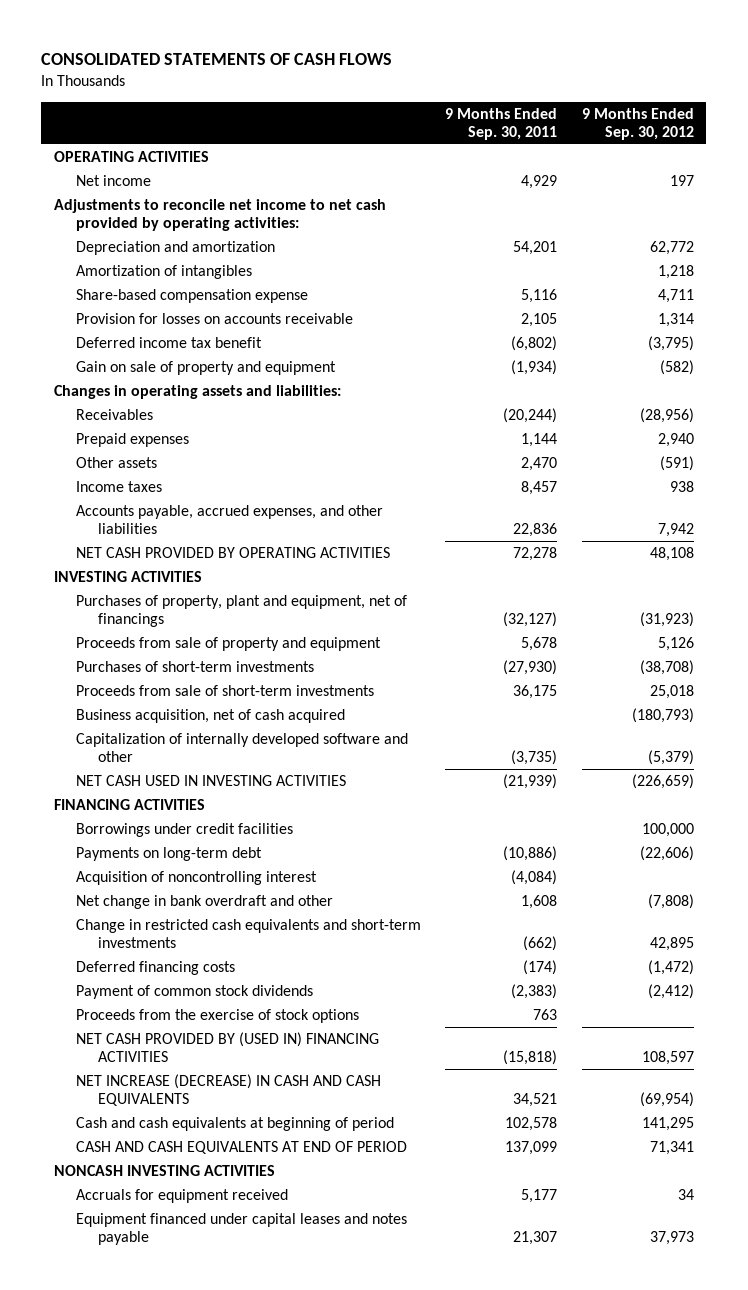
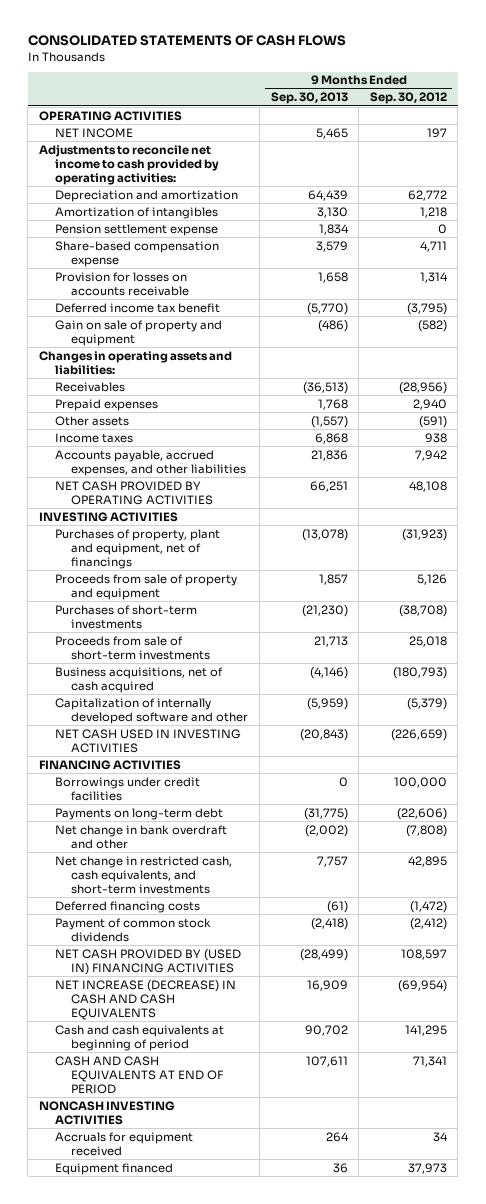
- | 9 Months Ended Sep. 30, 2011 | 9 Months Ended Sep. 30, 2012
+ | 9 Months Ended Sep. 30, 2013 | 9 Months Ended Sep. 30, 2012
- Net income | 4,929 | 197
- Adjustments to reconcile net income to net cash provided by operating activities:
+ NET INCOME | 5,465 | 197
+ Adjustments to reconcile net income to cash provided by operating activities:
+ Pension settlement expense | 1,834 | 0
- Business acquisition, net of cash acquired | | (180,793)
+ Business acquisitions, net of cash acquired | (4,146) | (180,793)
- Acquisition of noncontrolling interest | (4,084) |
- Change in restricted cash equivalents and short-term investments | (662) | 42,895
+ Net change in restricted cash, cash equivalents, and short-term investments | 7,757 | 42,895
- Proceeds from the exercise of stock options | 763 |
- Equipment financed under capital leases and notes payable | 21,307 | 37,973
+ Equipment financed | 36 | 37,973

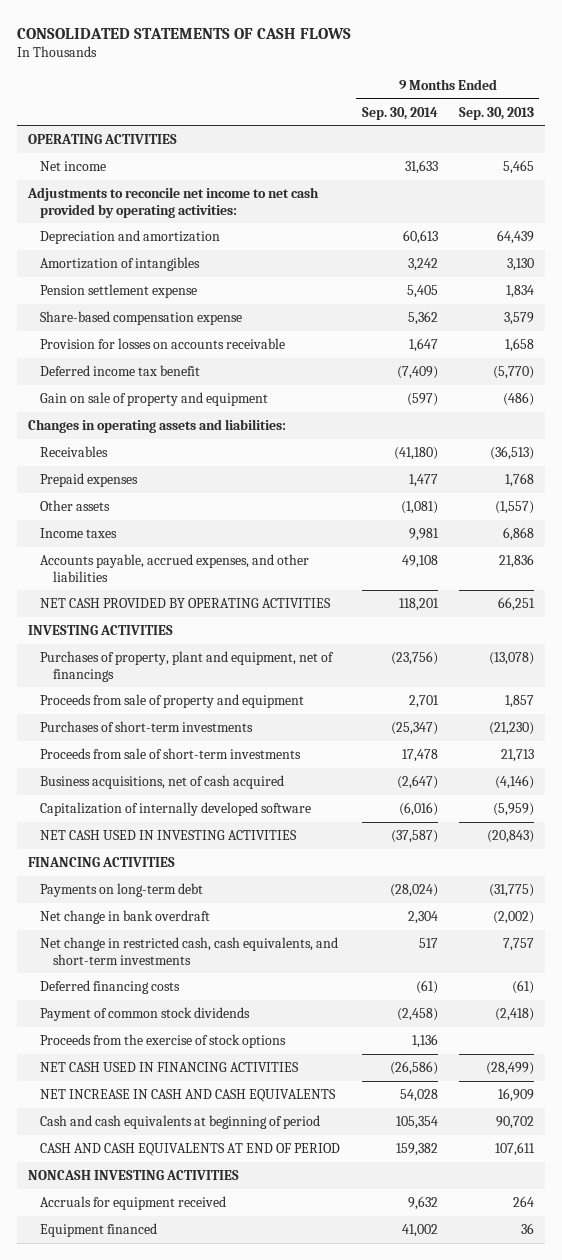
- | 9 Months Ended Sep. 30, 2013 | 9 Months Ended Sep. 30, 2012
+ | 9 Months Ended Sep. 30, 2014 | 9 Months Ended Sep. 30, 2013
- NET INCOME | 5,465 | 197
- Adjustments to reconcile net income to cash provided by operating activities:
+ Net income | 31,633 | 5,465
+ Adjustments to reconcile net income to net cash provided by operating activities:
- Capitalization of internally developed software and other | (5,959) | (5,379)
+ Capitalization of internally developed software | (6,016) | (5,959)
- Borrowings under credit facilities | 0 | 100,000
- Net change in bank overdraft and other | (2,002) | (7,808)
+ Net change in bank overdraft | 2,304 | (2,002)
- NET CASH PROVIDED BY (USED IN) FINANCING ACTIVITIES | (28,499) | 108,597
- NET INCREASE (DECREASE) IN CASH AND CASH EQUIVALENTS | 16,909 | (69,954)
+ Proceeds from the exercise of stock options | 1,136 |
+ NET CASH USED IN FINANCING ACTIVITIES | (26,586) | (28,499)
+ NET INCREASE IN CASH AND CASH EQUIVALENTS | 54,028 | 16,909

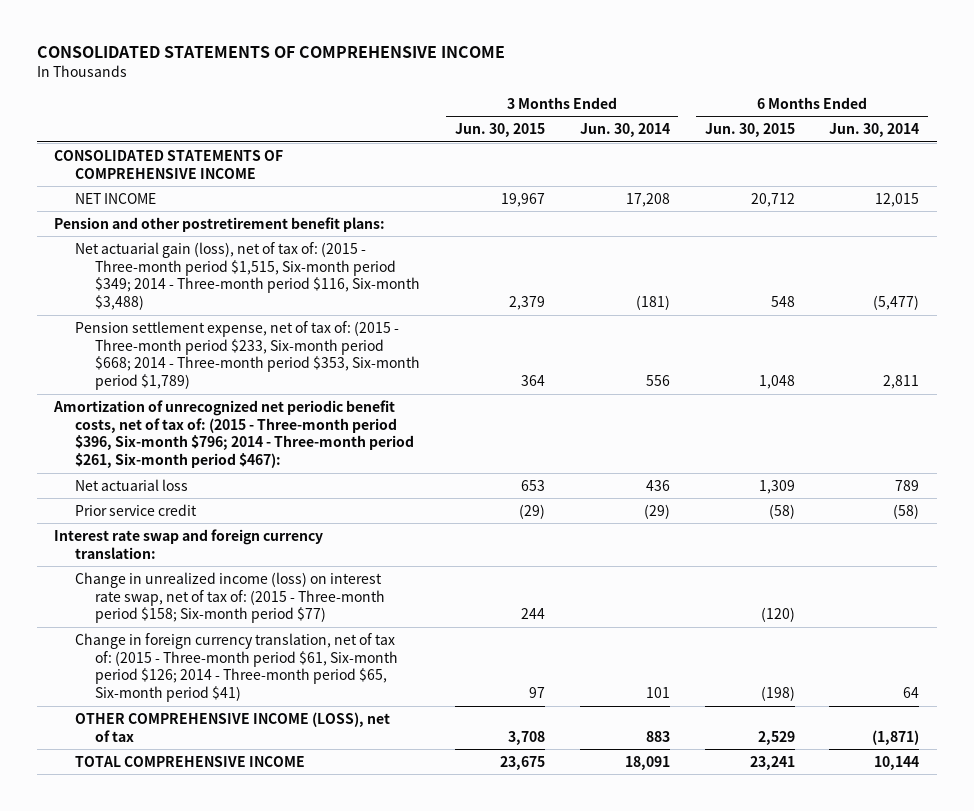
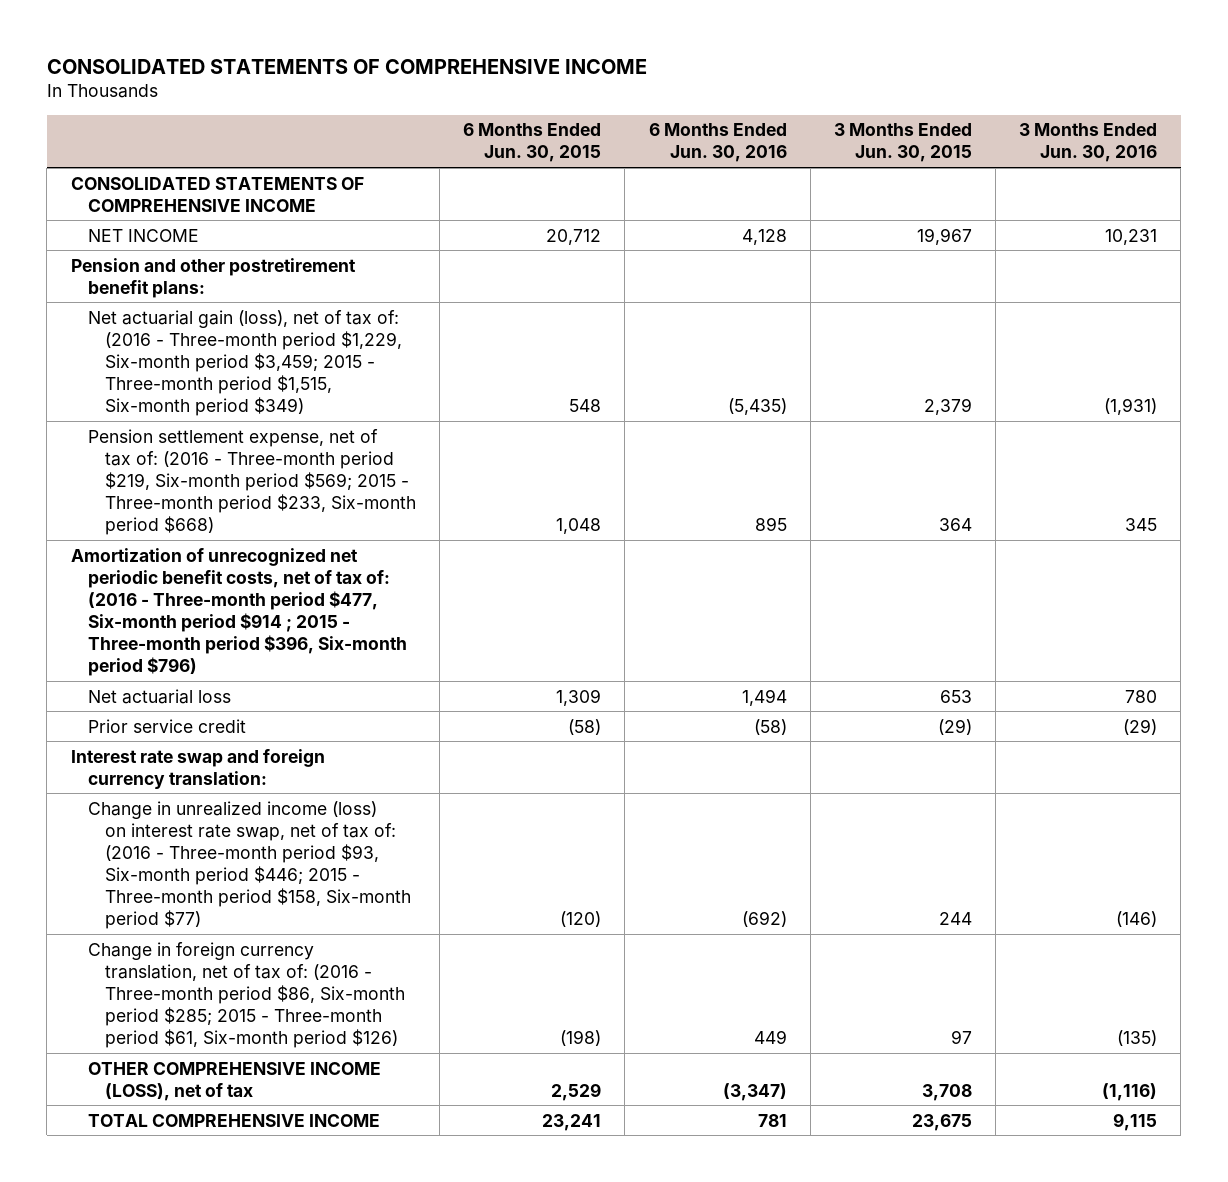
- | 3 Months Ended Jun. 30, 2015 | 3 Months Ended Jun. 30, 2014 | 6 Months Ended Jun. 30, 2015 | 6 Months Ended Jun. 30, 2014
+ | 6 Months Ended Jun. 30, 2015 | 6 Months Ended Jun. 30, 2016 | 3 Months Ended Jun. 30, 2015 | 3 Months Ended Jun. 30, 2016
- Net actuarial gain (loss), net of tax of: (2015 - Three-month period $1,515, Six-month period $349; 2014 - Three-month period $116, Six-month $3,488) | 2,379 | (181) | 548 | (5,477)
- Pension settlement expense, net of tax of: (2015 - Three-month period $233, Six-month period $668; 2014 - Three-month period $353, Six-month period $1,789) | 364 | 556 | 1,048 | 2,811
- Amortization of unrecognized net periodic benefit costs, net of tax of: (2015 - Three-month period $396, Six-month $796; 2014 - Three-month period $261, Six-month period $467):
+ Net actuarial gain (loss), net of tax of: (2016 - Three-month period $1,229, Six-month period $3,459; 2015 - Three-month period $1,515, Six-month period $349) | 548 | (5,435) | 2,379 | (1,931)
+ Pension settlement expense, net of tax of: (2016 - Three-month period $219, Six-month period $569; 2015 - Three-month period $233, Six-month period $668) | 1,048 | 895 | 364 | 345
+ Amortization of unrecognized net periodic benefit costs, net of tax of: (2016 - Three-month period $477, Six-month period $914 ; 2015 - Three-month period $396, Six-month period $796)
- Change in unrealized income (loss) on interest rate swap, net of tax of: (2015 - Three-month period $158; Six-month period $77) | 244 | | (120) |
- Change in foreign currency translation, net of tax of: (2015 - Three-month period $61, Six-month period $126; 2014 - Three-month period $65, Six-month period $41) | 97 | 101 | (198) | 64
+ Change in unrealized income (loss) on interest rate swap, net of tax of: (2016 - Three-month period $93, Six-month period $446; 2015 - Three-month period $158, Six-month period $77) | (120) | (692) | 244 | (146)
+ Change in foreign currency translation, net of tax of: (2016 - Three-month period $86, Six-month period $285; 2015 - Three-month period $61, Six-month period $126) | (198) | 449 | 97 | (135)

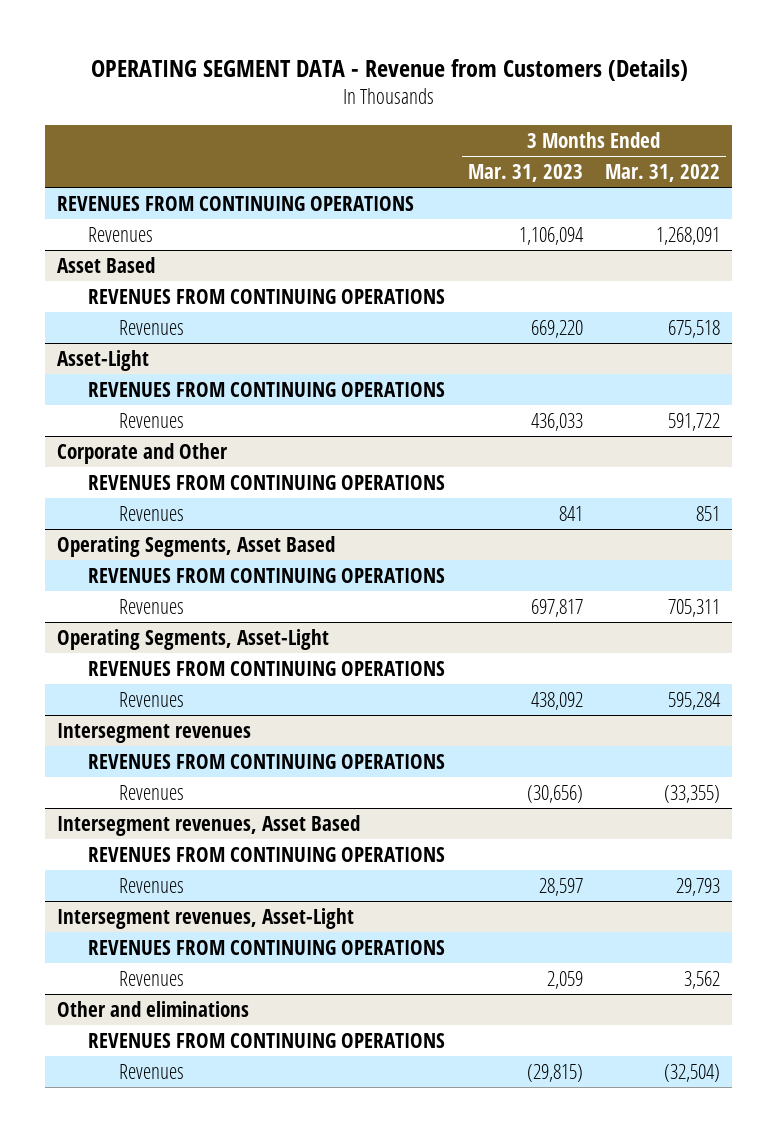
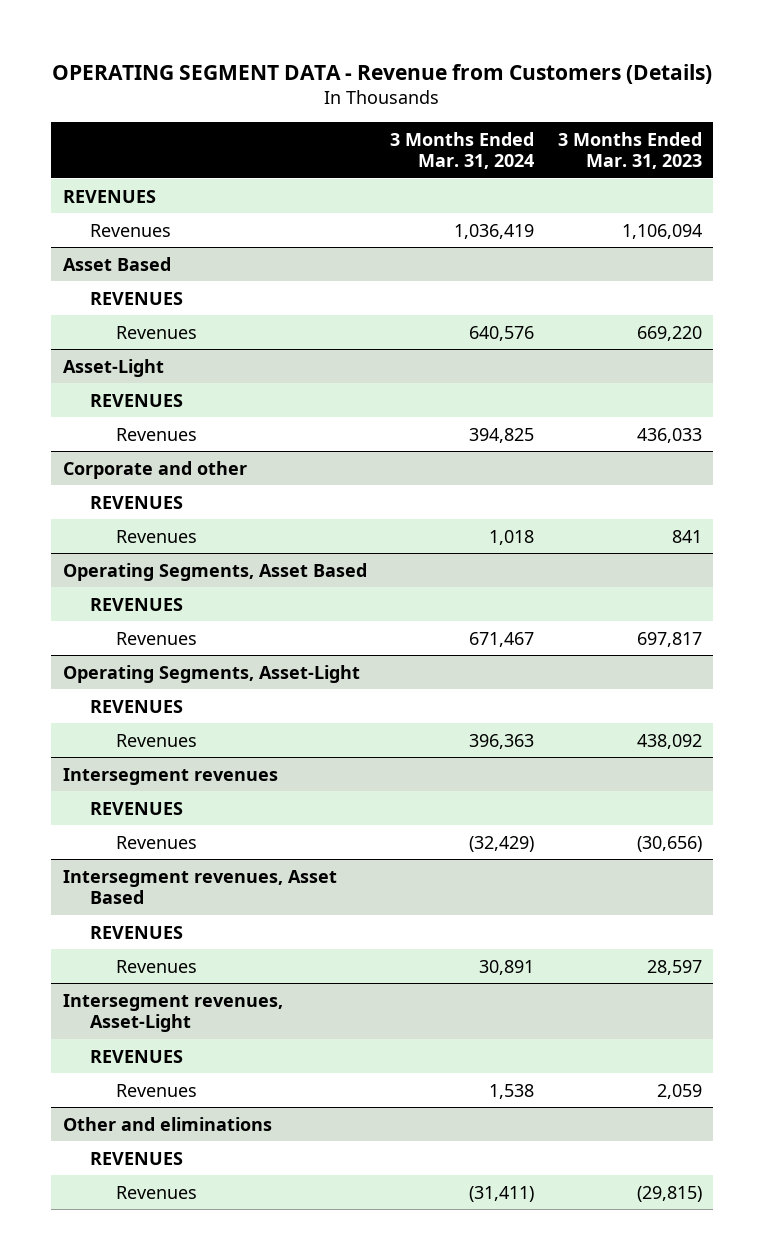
- | 3 Months Ended Mar. 31, 2023 | 3 Months Ended Mar. 31, 2022
+ | 3 Months Ended Mar. 31, 2024 | 3 Months Ended Mar. 31, 2023
- REVENUES FROM CONTINUING OPERATIONS
+ REVENUES
@ Asset Based
- REVENUES FROM CONTINUING OPERATIONS
+ REVENUES
@ Asset-Light
- REVENUES FROM CONTINUING OPERATIONS
+ REVENUES
- Corporate and Other
- REVENUES FROM CONTINUING OPERATIONS
+ Corporate and other
+ REVENUES
@ Operating Segments, Asset Based
- REVENUES FROM CONTINUING OPERATIONS
+ REVENUES
@ Operating Segments, Asset-Light
- REVENUES FROM CONTINUING OPERATIONS
+ REVENUES
@ Intersegment revenues
- REVENUES FROM CONTINUING OPERATIONS
+ REVENUES
@ Intersegment revenues, Asset Based
- REVENUES FROM CONTINUING OPERATIONS
+ REVENUES
@ Intersegment revenues, Asset-Light
- REVENUES FROM CONTINUING OPERATIONS
+ REVENUES
@ Other and eliminations
- REVENUES FROM CONTINUING OPERATIONS
+ REVENUES

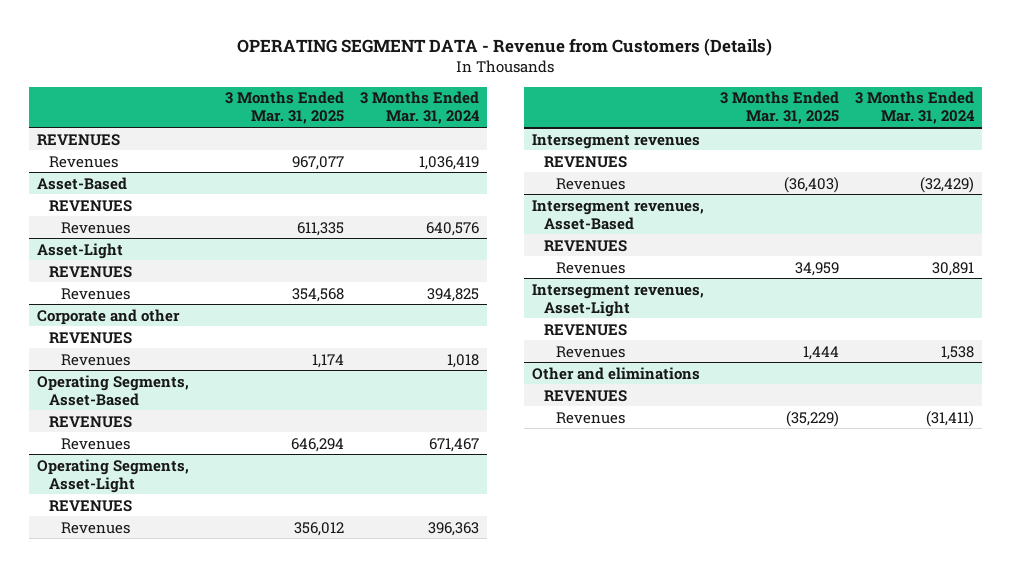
- | 3 Months Ended Mar. 31, 2024 | 3 Months Ended Mar. 31, 2023
+ | 3 Months Ended Mar. 31, 2025 | 3 Months Ended Mar. 31, 2024
- Asset Based
+ Asset-Based
- Operating Segments, Asset Based
+ Operating Segments, Asset-Based
- Intersegment revenues, Asset Based
+ Intersegment revenues, Asset-Based

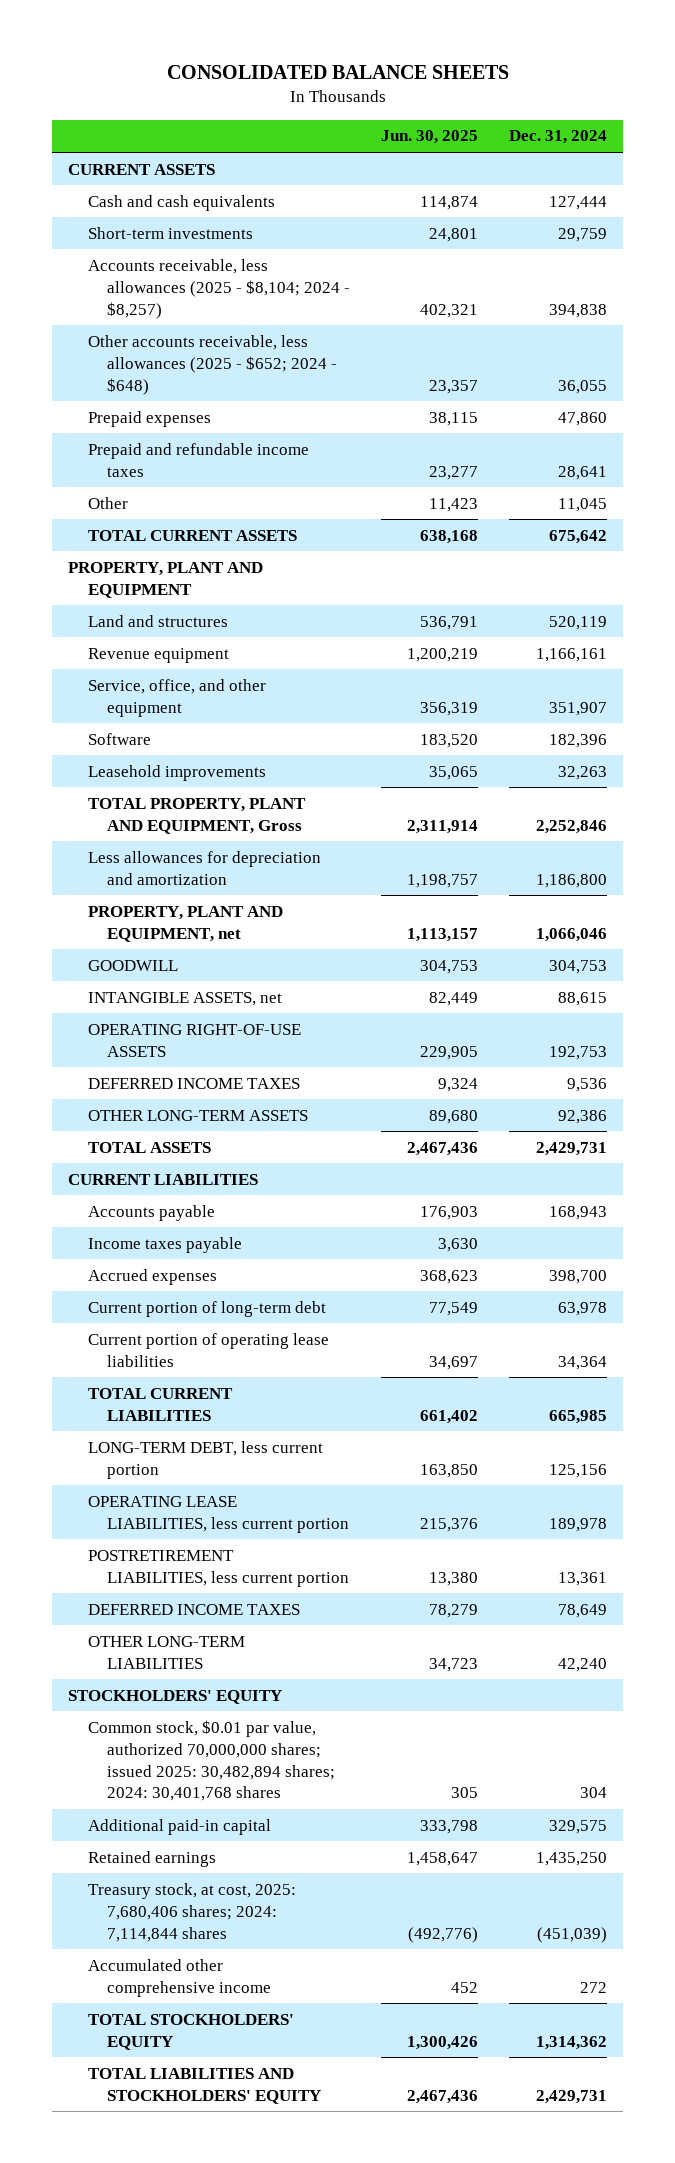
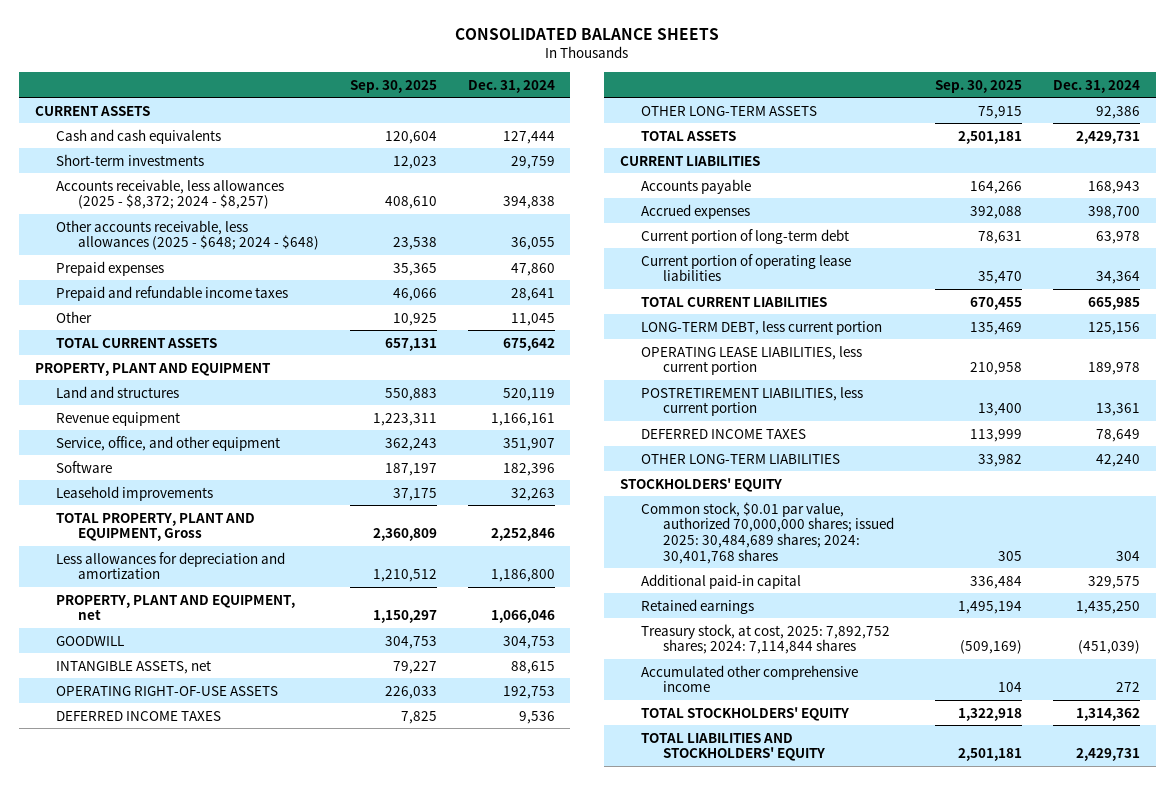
- | Jun. 30, 2025 | Dec. 31, 2024
+ | Sep. 30, 2025 | Dec. 31, 2024
- Accounts receivable, less allowances (2025 - $8,104; 2024 - $8,257) | 402,321 | 394,838
- Other accounts receivable, less allowances (2025 - $652; 2024 - $648) | 23,357 | 36,055
+ Accounts receivable, less allowances (2025 - $8,372; 2024 - $8,257) | 408,610 | 394,838
+ Other accounts receivable, less allowances (2025 - $648; 2024 - $648) | 23,538 | 36,055
- Income taxes payable | 3,630 |
- Common stock, $0.01 par value, authorized 70,000,000 shares; issued 2025: 30,482,894 shares; 2024: 30,401,768 shares | 305 | 304
+ Common stock, $0.01 par value, authorized 70,000,000 shares; issued 2025: 30,484,689 shares; 2024: 30,401,768 shares | 305 | 304
- Treasury stock, at cost, 2025: 7,680,406 shares; 2024: 7,114,844 shares | (492,776) | (451,039)
+ Treasury stock, at cost, 2025: 7,892,752 shares; 2024: 7,114,844 shares | (509,169) | (451,039)

